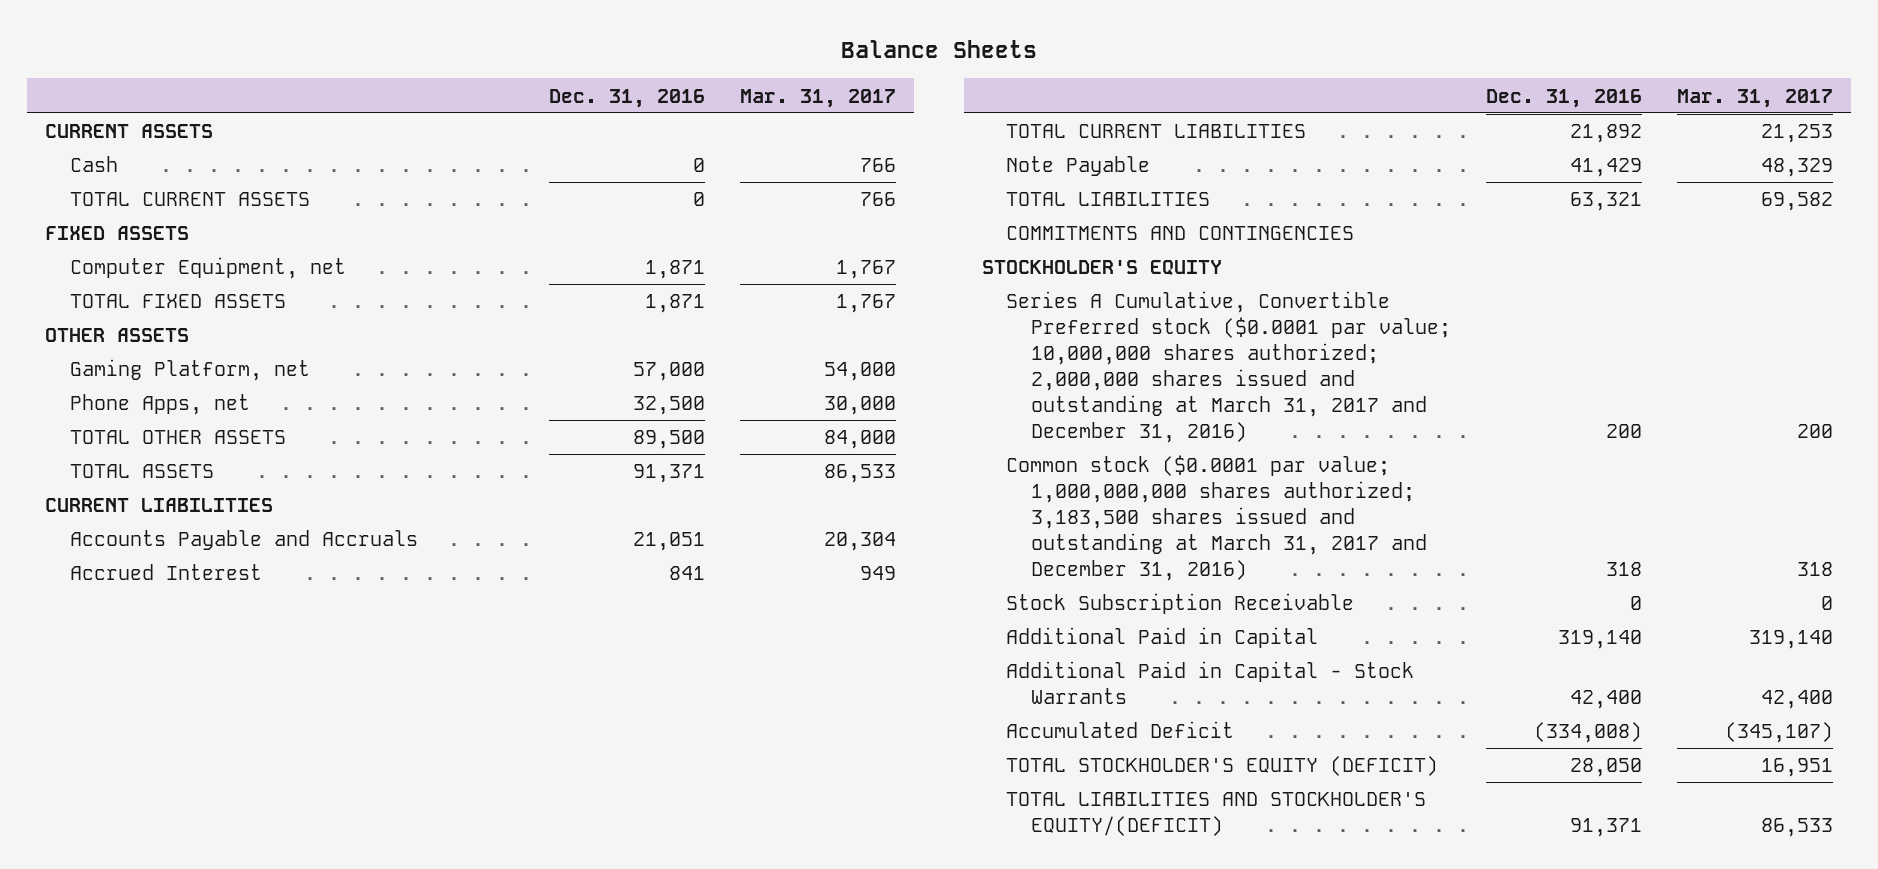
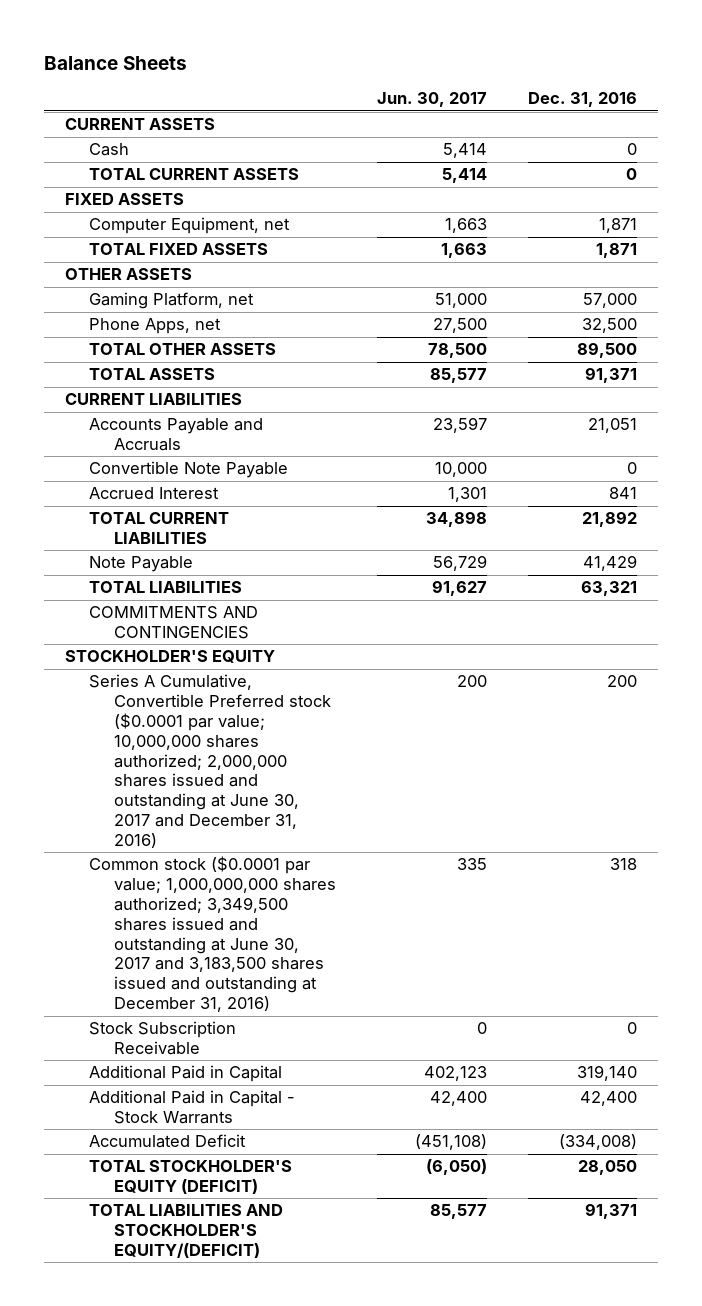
- | Dec. 31, 2016 | Mar. 31, 2017
+ | Jun. 30, 2017 | Dec. 31, 2016
+ Convertible Note Payable | 10,000 | 0
- Series A Cumulative, Convertible Preferred stock ($0.0001 par value; 10,000,000 shares authorized; 2,000,000 shares issued and outstanding at March 31, 2017 and December 31, 2016) | 200 | 200
- Common stock ($0.0001 par value; 1,000,000,000 shares authorized; 3,183,500 shares issued and outstanding at March 31, 2017 and December 31, 2016) | 318 | 318
+ Series A Cumulative, Convertible Preferred stock ($0.0001 par value; 10,000,000 shares authorized; 2,000,000 shares issued and outstanding at June 30, 2017 and December 31, 2016) | 200 | 200
+ Common stock ($0.0001 par value; 1,000,000,000 shares authorized; 3,349,500 shares issued and outstanding at June 30, 2017 and 3,183,500 shares issued and outstanding at December 31, 2016) | 335 | 318

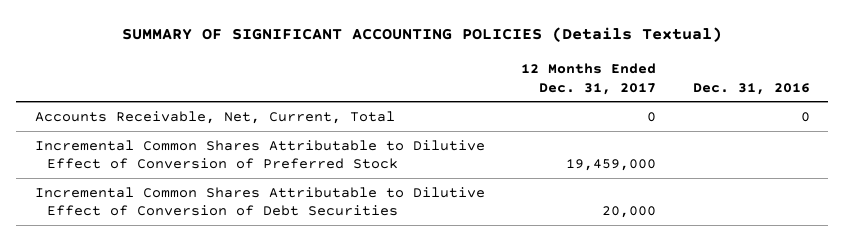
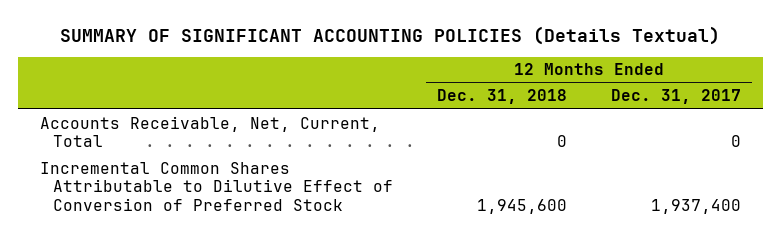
- | 12 Months Ended Dec. 31, 2017 | Dec. 31, 2016
+ | 12 Months Ended Dec. 31, 2018 | 12 Months Ended Dec. 31, 2017
- Incremental Common Shares Attributable to Dilutive Effect of Conversion of Preferred Stock | 19,459,000 |
- Incremental Common Shares Attributable to Dilutive Effect of Conversion of Debt Securities | 20,000 |
+ Incremental Common Shares Attributable to Dilutive Effect of Conversion of Preferred Stock | 1,945,600 | 1,937,400

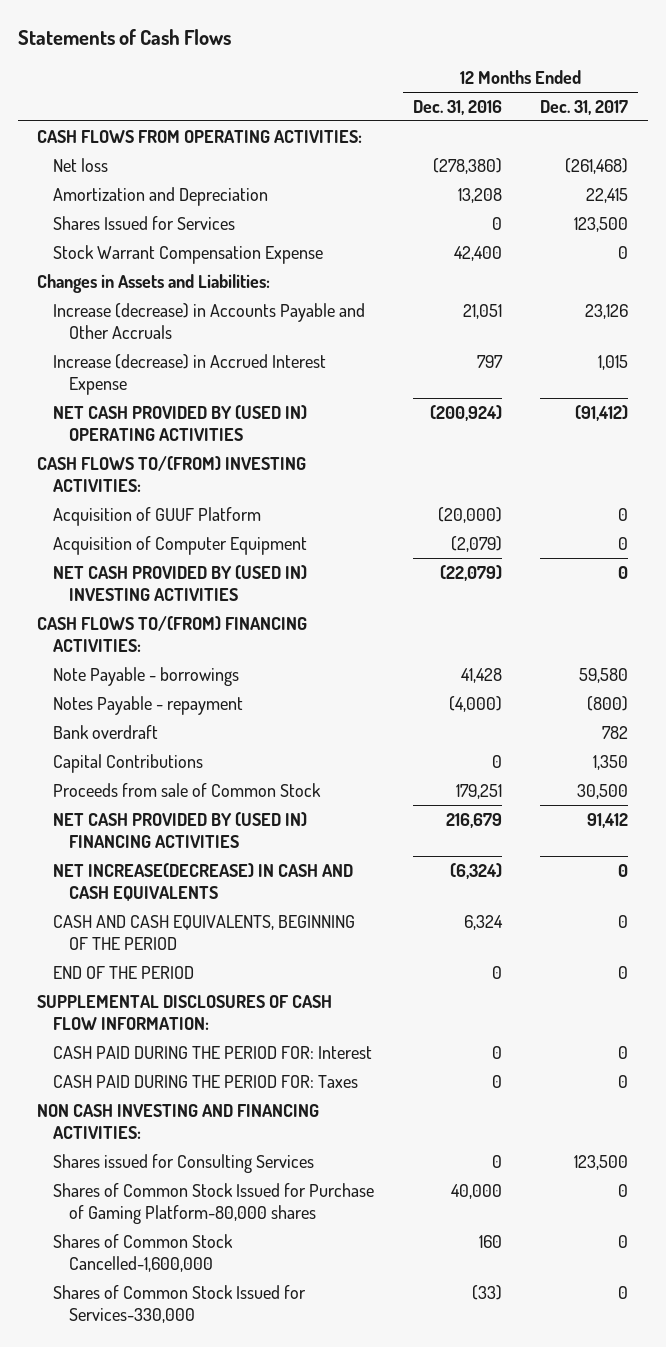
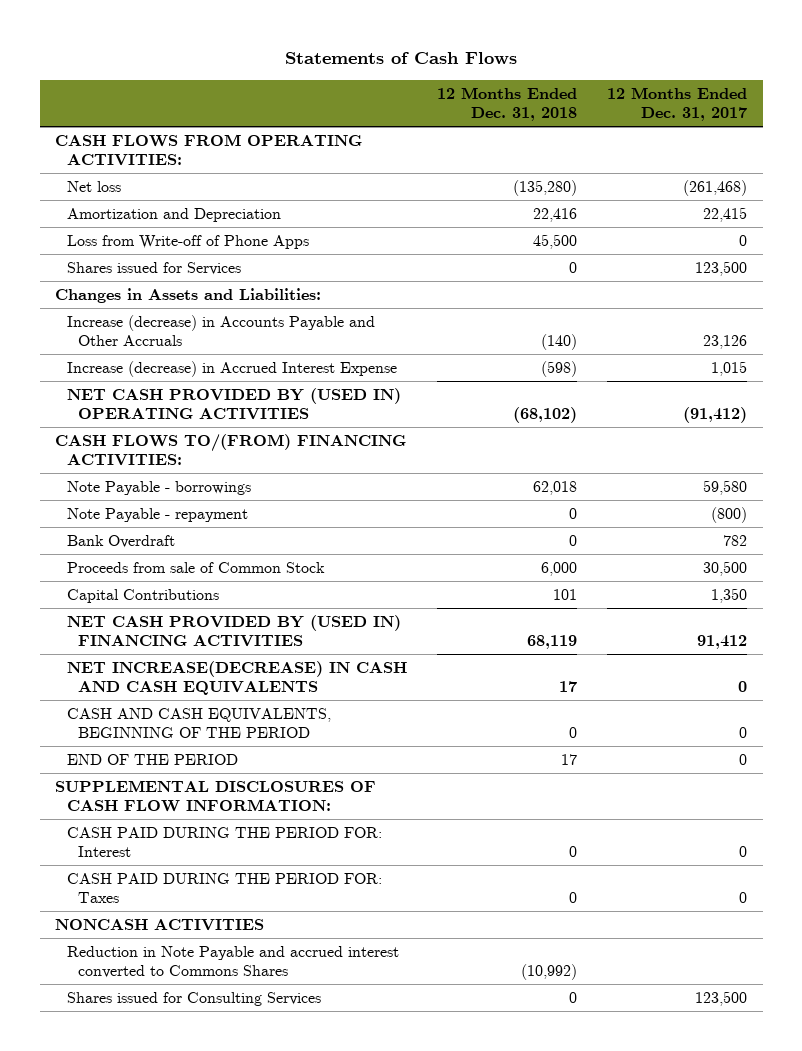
- | 12 Months Ended Dec. 31, 2016 | 12 Months Ended Dec. 31, 2017
+ | 12 Months Ended Dec. 31, 2018 | 12 Months Ended Dec. 31, 2017
- Shares Issued for Services | 0 | 123,500
- Stock Warrant Compensation Expense | 42,400 | 0
+ Loss from Write-off of Phone Apps | 45,500 | 0
+ Shares issued for Services | 0 | 123,500
- CASH FLOWS TO/(FROM) INVESTING ACTIVITIES:
- Acquisition of GUUF Platform | (20,000) | 0
- Acquisition of Computer Equipment | (2,079) | 0
- NET CASH PROVIDED BY (USED IN) INVESTING ACTIVITIES | (22,079) | 0
- Notes Payable - repayment | (4,000) | (800)
- Bank overdraft | | 782
+ Note Payable - repayment | 0 | (800)
+ Bank Overdraft | 0 | 782
moved down: Capital Contributions | 101 | 1,350
- NON CASH INVESTING AND FINANCING ACTIVITIES:
+ NONCASH ACTIVITIES
+ Reduction in Note Payable and accrued interest converted to Commons Shares | (10,992) |
- Shares of Common Stock Issued for Purchase of Gaming Platform-80,000 shares | 40,000 | 0
- Shares of Common Stock Cancelled-1,600,000 | 160 | 0
- Shares of Common Stock Issued for Services-330,000 | (33) | 0

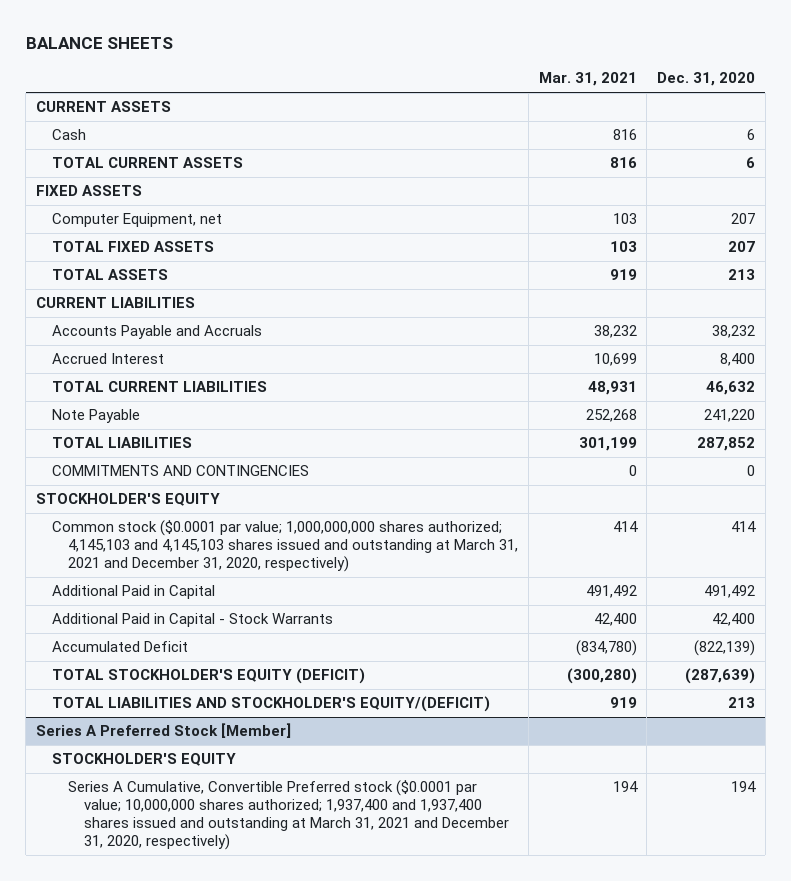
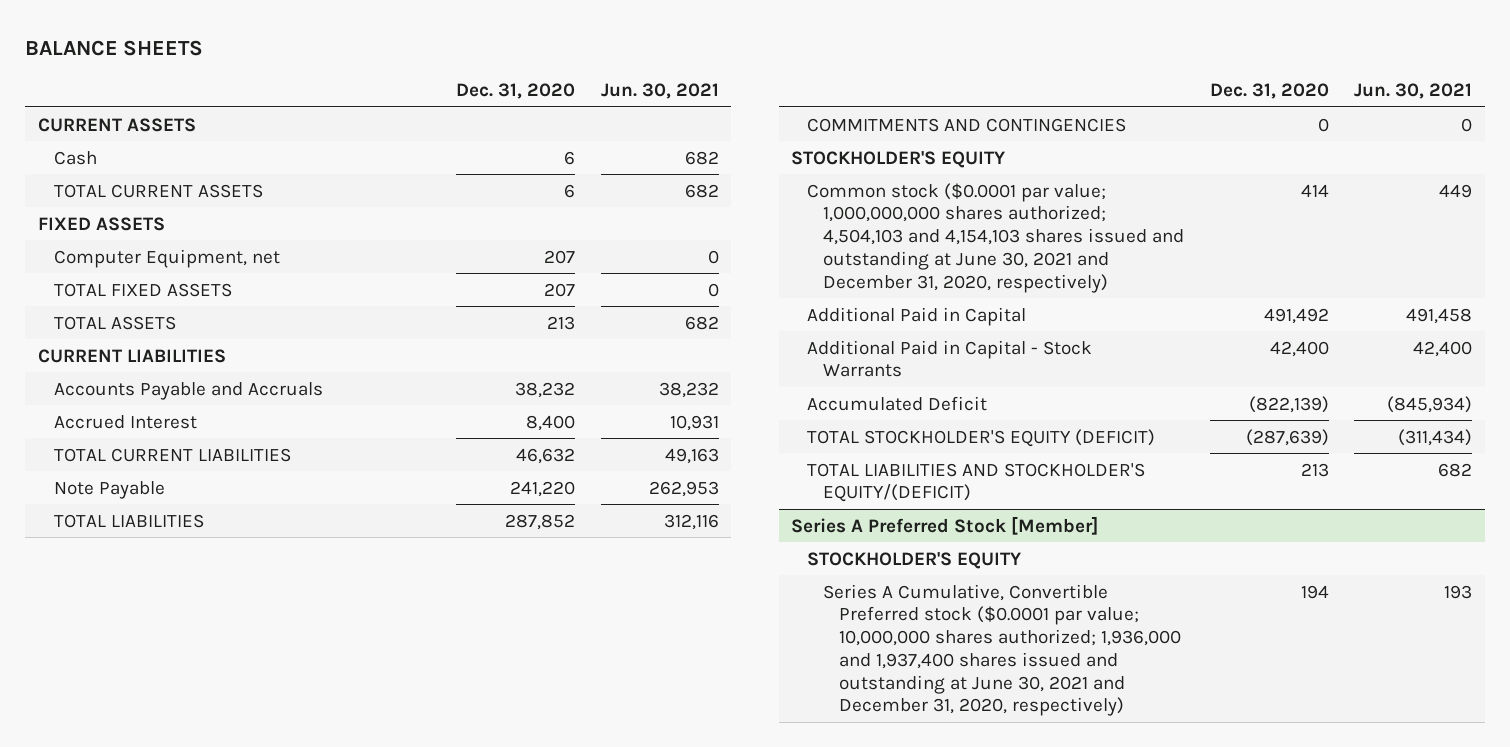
- | Mar. 31, 2021 | Dec. 31, 2020
+ | Dec. 31, 2020 | Jun. 30, 2021
- Common stock ($0.0001 par value; 1,000,000,000 shares authorized; 4,145,103 and 4,145,103 shares issued and outstanding at March 31, 2021 and December 31, 2020, respectively) | 414 | 414
+ Common stock ($0.0001 par value; 1,000,000,000 shares authorized; 4,504,103 and 4,154,103 shares issued and outstanding at June 30, 2021 and December 31, 2020, respectively) | 414 | 449
@ Series A Preferred Stock [Member]
- Series A Cumulative, Convertible Preferred stock ($0.0001 par value; 10,000,000 shares authorized; 1,937,400 and 1,937,400 shares issued and outstanding at March 31, 2021 and December 31, 2020, respectively) | 194 | 194
+ Series A Cumulative, Convertible Preferred stock ($0.0001 par value; 10,000,000 shares authorized; 1,936,000 and 1,937,400 shares issued and outstanding at June 30, 2021 and December 31, 2020, respectively) | 194 | 193

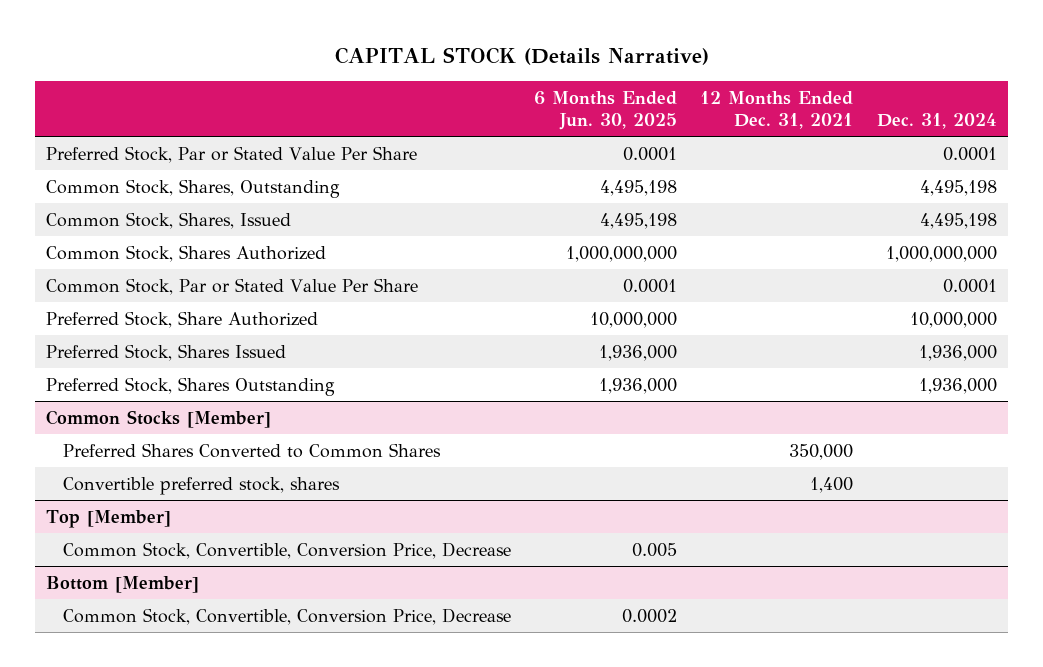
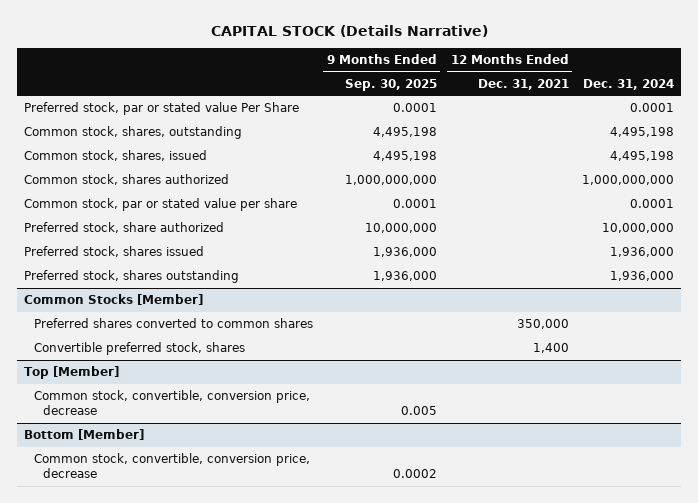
- | 6 Months Ended Jun. 30, 2025 | 12 Months Ended Dec. 31, 2021 | Dec. 31, 2024
+ | 9 Months Ended Sep. 30, 2025 | 12 Months Ended Dec. 31, 2021 | Dec. 31, 2024
- Preferred Stock, Par or Stated Value Per Share | 0.0001 | | 0.0001
- Common Stock, Shares, Outstanding | 4,495,198 | | 4,495,198
- Common Stock, Shares, Issued | 4,495,198 | | 4,495,198
- Common Stock, Shares Authorized | 1,000,000,000 | | 1,000,000,000
- Common Stock, Par or Stated Value Per Share | 0.0001 | | 0.0001
- Preferred Stock, Share Authorized | 10,000,000 | | 10,000,000
- Preferred Stock, Shares Issued | 1,936,000 | | 1,936,000
- Preferred Stock, Shares Outstanding | 1,936,000 | | 1,936,000
+ Preferred stock, par or stated value Per Share | 0.0001 | | 0.0001
+ Common stock, shares, outstanding | 4,495,198 | | 4,495,198
+ Common stock, shares, issued | 4,495,198 | | 4,495,198
+ Common stock, shares authorized | 1,000,000,000 | | 1,000,000,000
+ Common stock, par or stated value per share | 0.0001 | | 0.0001
+ Preferred stock, share authorized | 10,000,000 | | 10,000,000
+ Preferred stock, shares issued | 1,936,000 | | 1,936,000
+ Preferred stock, shares outstanding | 1,936,000 | | 1,936,000
@ Common Stocks [Member]
- Preferred Shares Converted to Common Shares | | 350,000 |
+ Preferred shares converted to common shares | | 350,000 |
@ Top [Member]
- Common Stock, Convertible, Conversion Price, Decrease | 0.005 | |
+ Common stock, convertible, conversion price, decrease | 0.005 | |
@ Bottom [Member]
- Common Stock, Convertible, Conversion Price, Decrease | 0.0002 | |
+ Common stock, convertible, conversion price, decrease | 0.0002 | |

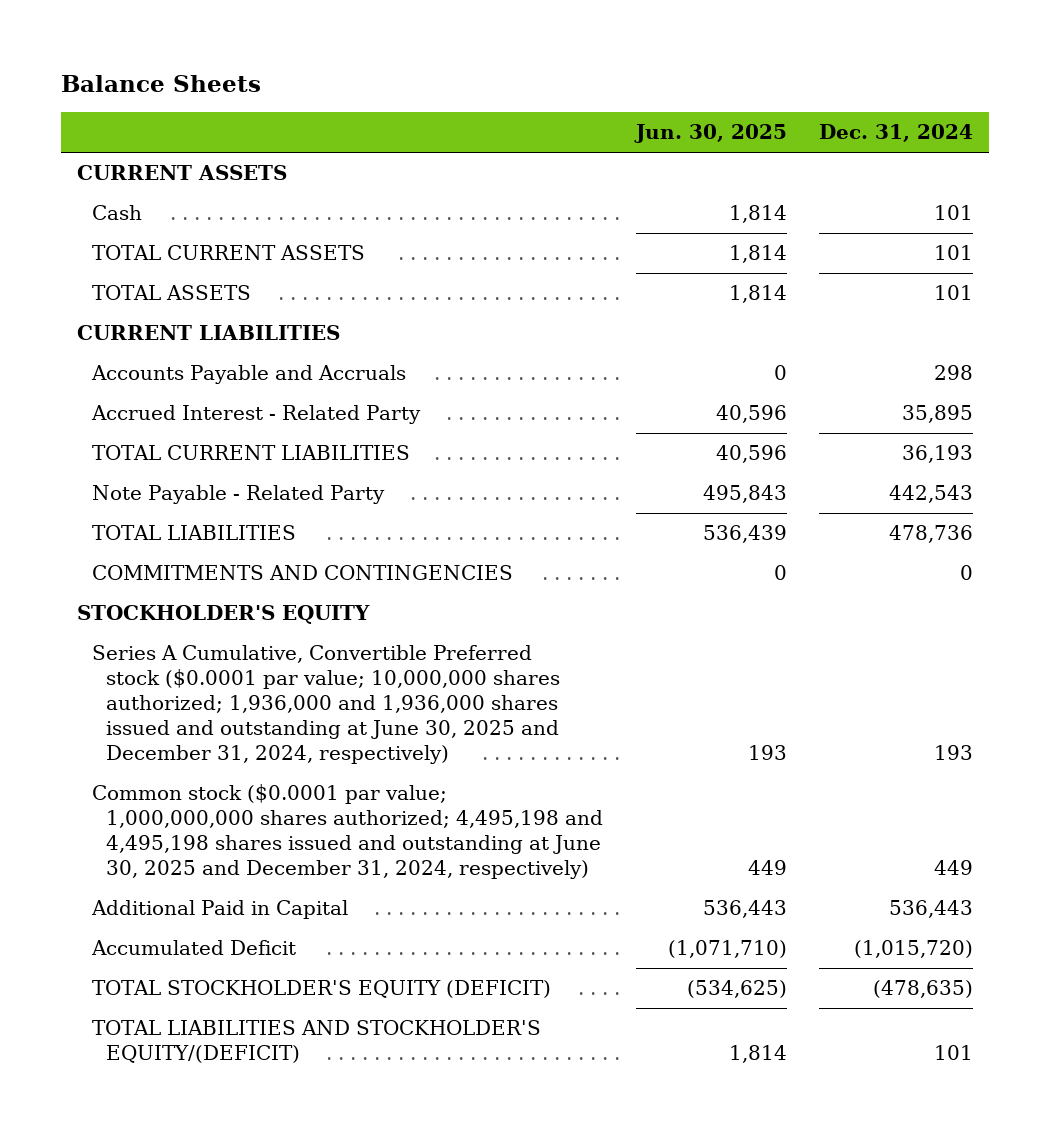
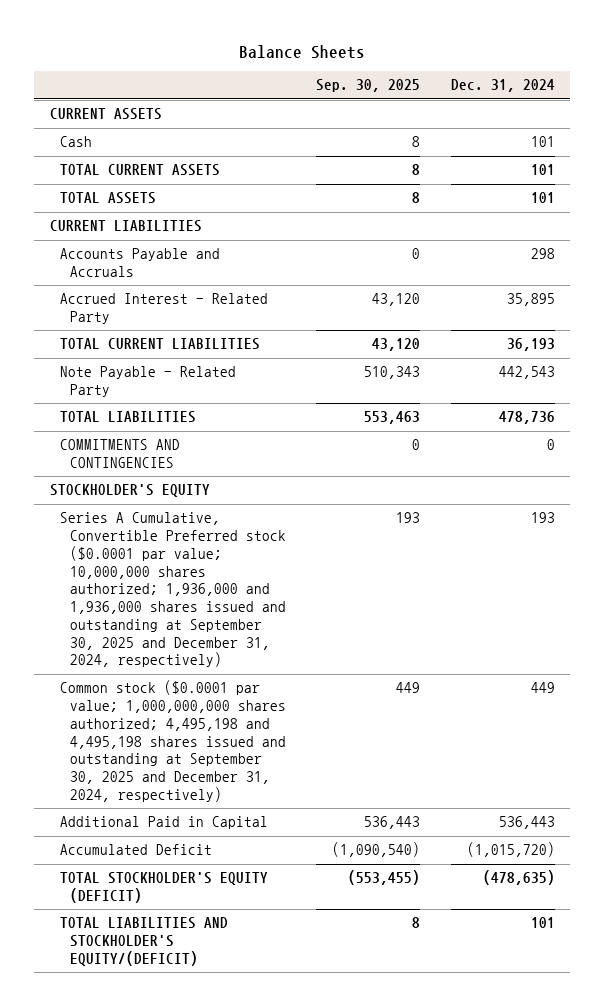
- | Jun. 30, 2025 | Dec. 31, 2024
+ | Sep. 30, 2025 | Dec. 31, 2024
- Series A Cumulative, Convertible Preferred stock ($0.0001 par value; 10,000,000 shares authorized; 1,936,000 and 1,936,000 shares issued and outstanding at June 30, 2025 and December 31, 2024, respectively) | 193 | 193
- Common stock ($0.0001 par value; 1,000,000,000 shares authorized; 4,495,198 and 4,495,198 shares issued and outstanding at June 30, 2025 and December 31, 2024, respectively) | 449 | 449
+ Series A Cumulative, Convertible Preferred stock ($0.0001 par value; 10,000,000 shares authorized; 1,936,000 and 1,936,000 shares issued and outstanding at September 30, 2025 and December 31, 2024, respectively) | 193 | 193
+ Common stock ($0.0001 par value; 1,000,000,000 shares authorized; 4,495,198 and 4,495,198 shares issued and outstanding at September 30, 2025 and December 31, 2024, respectively) | 449 | 449

